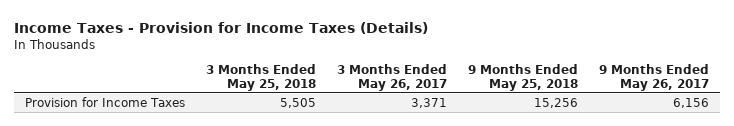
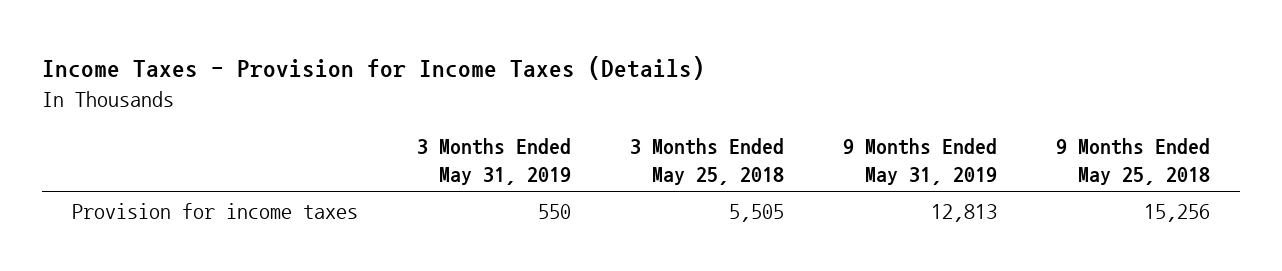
- | 3 Months Ended May 25, 2018 | 3 Months Ended May 26, 2017 | 9 Months Ended May 25, 2018 | 9 Months Ended May 26, 2017
+ | 3 Months Ended May 31, 2019 | 3 Months Ended May 25, 2018 | 9 Months Ended May 31, 2019 | 9 Months Ended May 25, 2018
- Provision for Income Taxes | 5,505 | 3,371 | 15,256 | 6,156
+ Provision for income taxes | 550 | 5,505 | 12,813 | 15,256

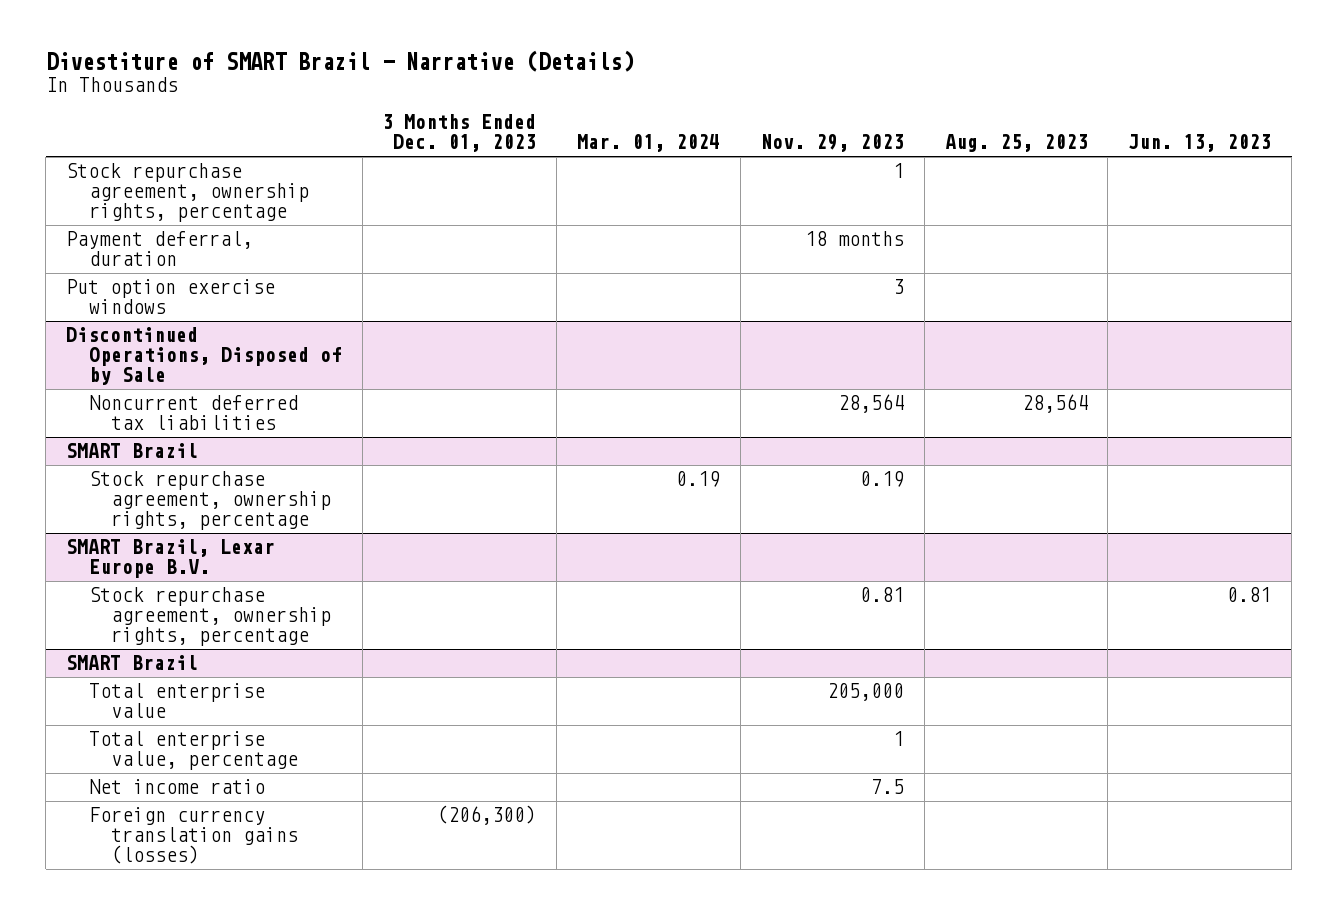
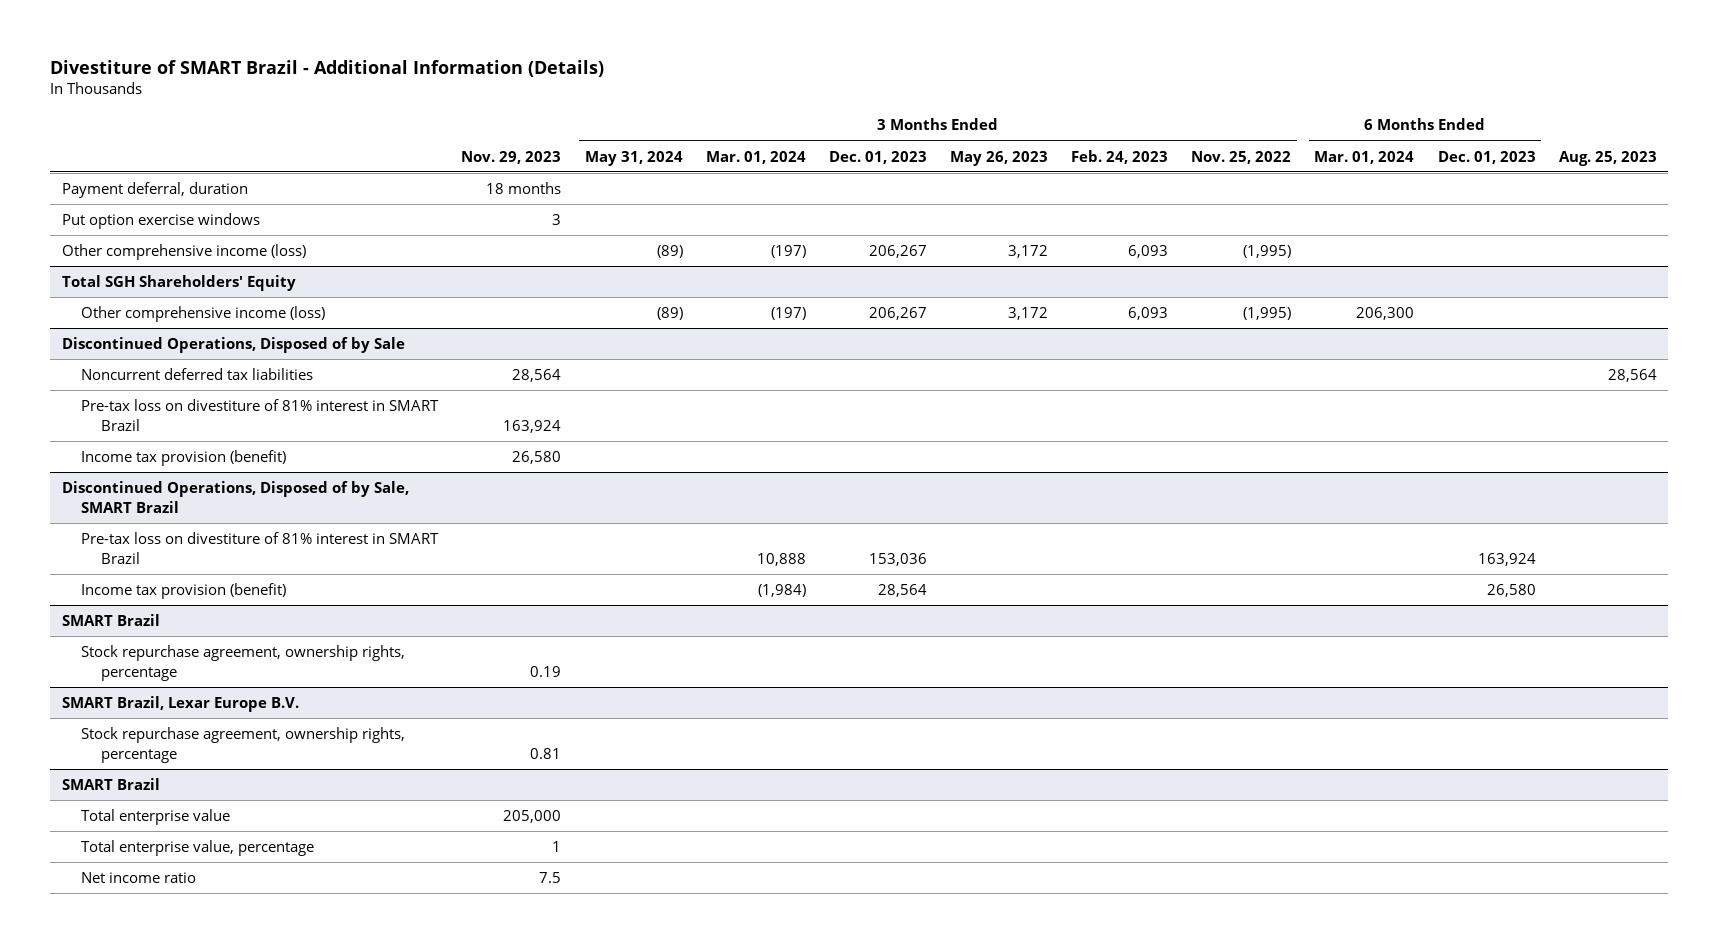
- Divestiture of SMART Brazil - Narrative (Details)
+ Divestiture of SMART Brazil - Additional Information (Details)
- | 3 Months Ended Dec. 01, 2023 | Mar. 01, 2024 | Nov. 29, 2023 | Aug. 25, 2023 | Jun. 13, 2023
+ | Nov. 29, 2023 | 3 Months Ended May 31, 2024 | 3 Months Ended Mar. 01, 2024 | 3 Months Ended Dec. 01, 2023 | 3 Months Ended May 26, 2023 | 3 Months Ended Feb. 24, 2023 | 3 Months Ended Nov. 25, 2022 | 6 Months Ended Mar. 01, 2024 | 6 Months Ended Dec. 01, 2023 | Aug. 25, 2023
- Stock repurchase agreement, ownership rights, percentage | | | 1 | |
+ Other comprehensive income (loss) | | (89) | (197) | 206,267 | 3,172 | 6,093 | (1,995) | | |
+ Total SGH Shareholders' Equity
+ Other comprehensive income (loss) | | (89) | (197) | 206,267 | 3,172 | 6,093 | (1,995) | 206,300 | |
@ Discontinued Operations, Disposed of by Sale
+ Pre-tax loss on divestiture of 81% interest in SMART Brazil | 163,924 | | | | | | | | |
+ Income tax provision (benefit) | 26,580 | | | | | | | | |
+ Discontinued Operations, Disposed of by Sale, SMART Brazil
+ Pre-tax loss on divestiture of 81% interest in SMART Brazil | | | 10,888 | 153,036 | | | | | 163,924 |
+ Income tax provision (benefit) | | | (1,984) | 28,564 | | | | | 26,580 |
@ SMART Brazil
- Foreign currency translation gains (losses) | (206,300) | | | |

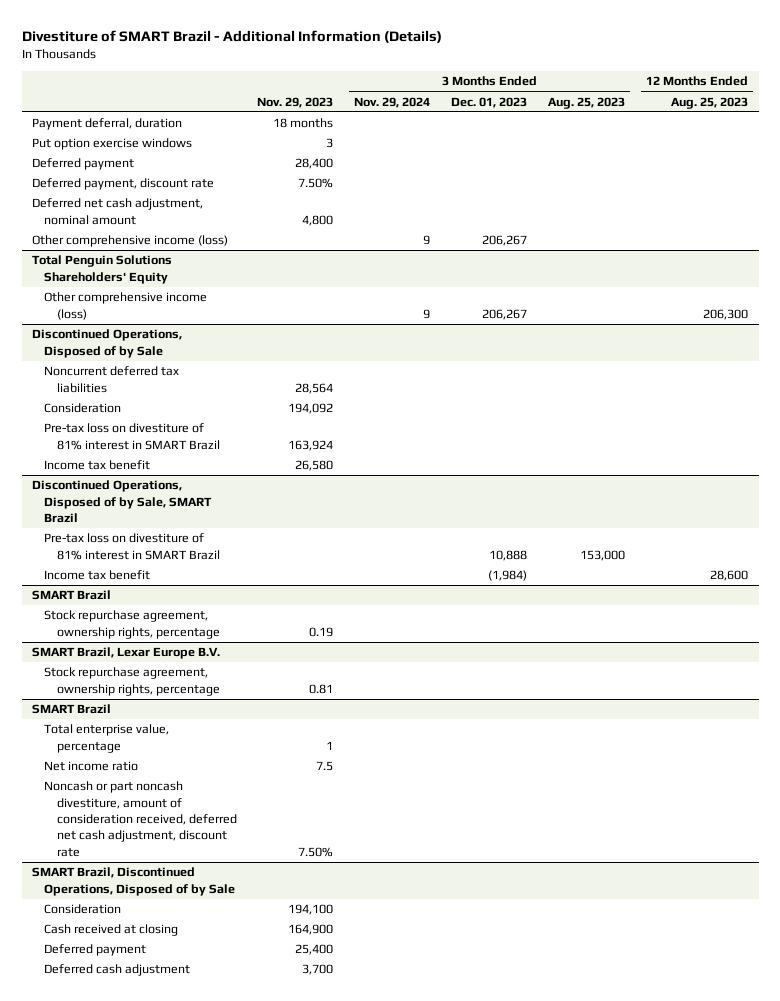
- | Nov. 29, 2023 | 3 Months Ended May 31, 2024 | 3 Months Ended Mar. 01, 2024 | 3 Months Ended Dec. 01, 2023 | 3 Months Ended May 26, 2023 | 3 Months Ended Feb. 24, 2023 | 3 Months Ended Nov. 25, 2022 | 6 Months Ended Mar. 01, 2024 | 6 Months Ended Dec. 01, 2023 | Aug. 25, 2023
+ | Nov. 29, 2023 | 3 Months Ended Nov. 29, 2024 | 3 Months Ended Dec. 01, 2023 | 3 Months Ended Aug. 25, 2023 | 12 Months Ended Aug. 25, 2023
+ Deferred payment | 28,400 | | | |
+ Deferred payment, discount rate | 7.50% | | | |
+ Deferred net cash adjustment, nominal amount | 4,800 | | | |
- Total SGH Shareholders' Equity
+ Total Penguin Solutions Shareholders' Equity
@ Discontinued Operations, Disposed of by Sale
+ Consideration | 194,092 | | | |
- Income tax provision (benefit) | 26,580 | | | | | | | | |
+ Income tax benefit | 26,580 | | | |
@ Discontinued Operations, Disposed of by Sale, SMART Brazil
- Pre-tax loss on divestiture of 81% interest in SMART Brazil | | | 10,888 | 153,036 | | | | | 163,924 |
- Income tax provision (benefit) | | | (1,984) | 28,564 | | | | | 26,580 |
+ Pre-tax loss on divestiture of 81% interest in SMART Brazil | | | 10,888 | 153,000 |
+ Income tax benefit | | | (1,984) | | 28,600
@ SMART Brazil
- Total enterprise value | 205,000 | | | | | | | | |
+ Noncash or part noncash divestiture, amount of consideration received, deferred net cash adjustment, discount rate | 7.50% | | | |
+ SMART Brazil, Discontinued Operations, Disposed of by Sale
+ Consideration | 194,100 | | | |
+ Cash received at closing | 164,900 | | | |
+ Deferred payment | 25,400 | | | |
+ Deferred cash adjustment | 3,700 | | | |

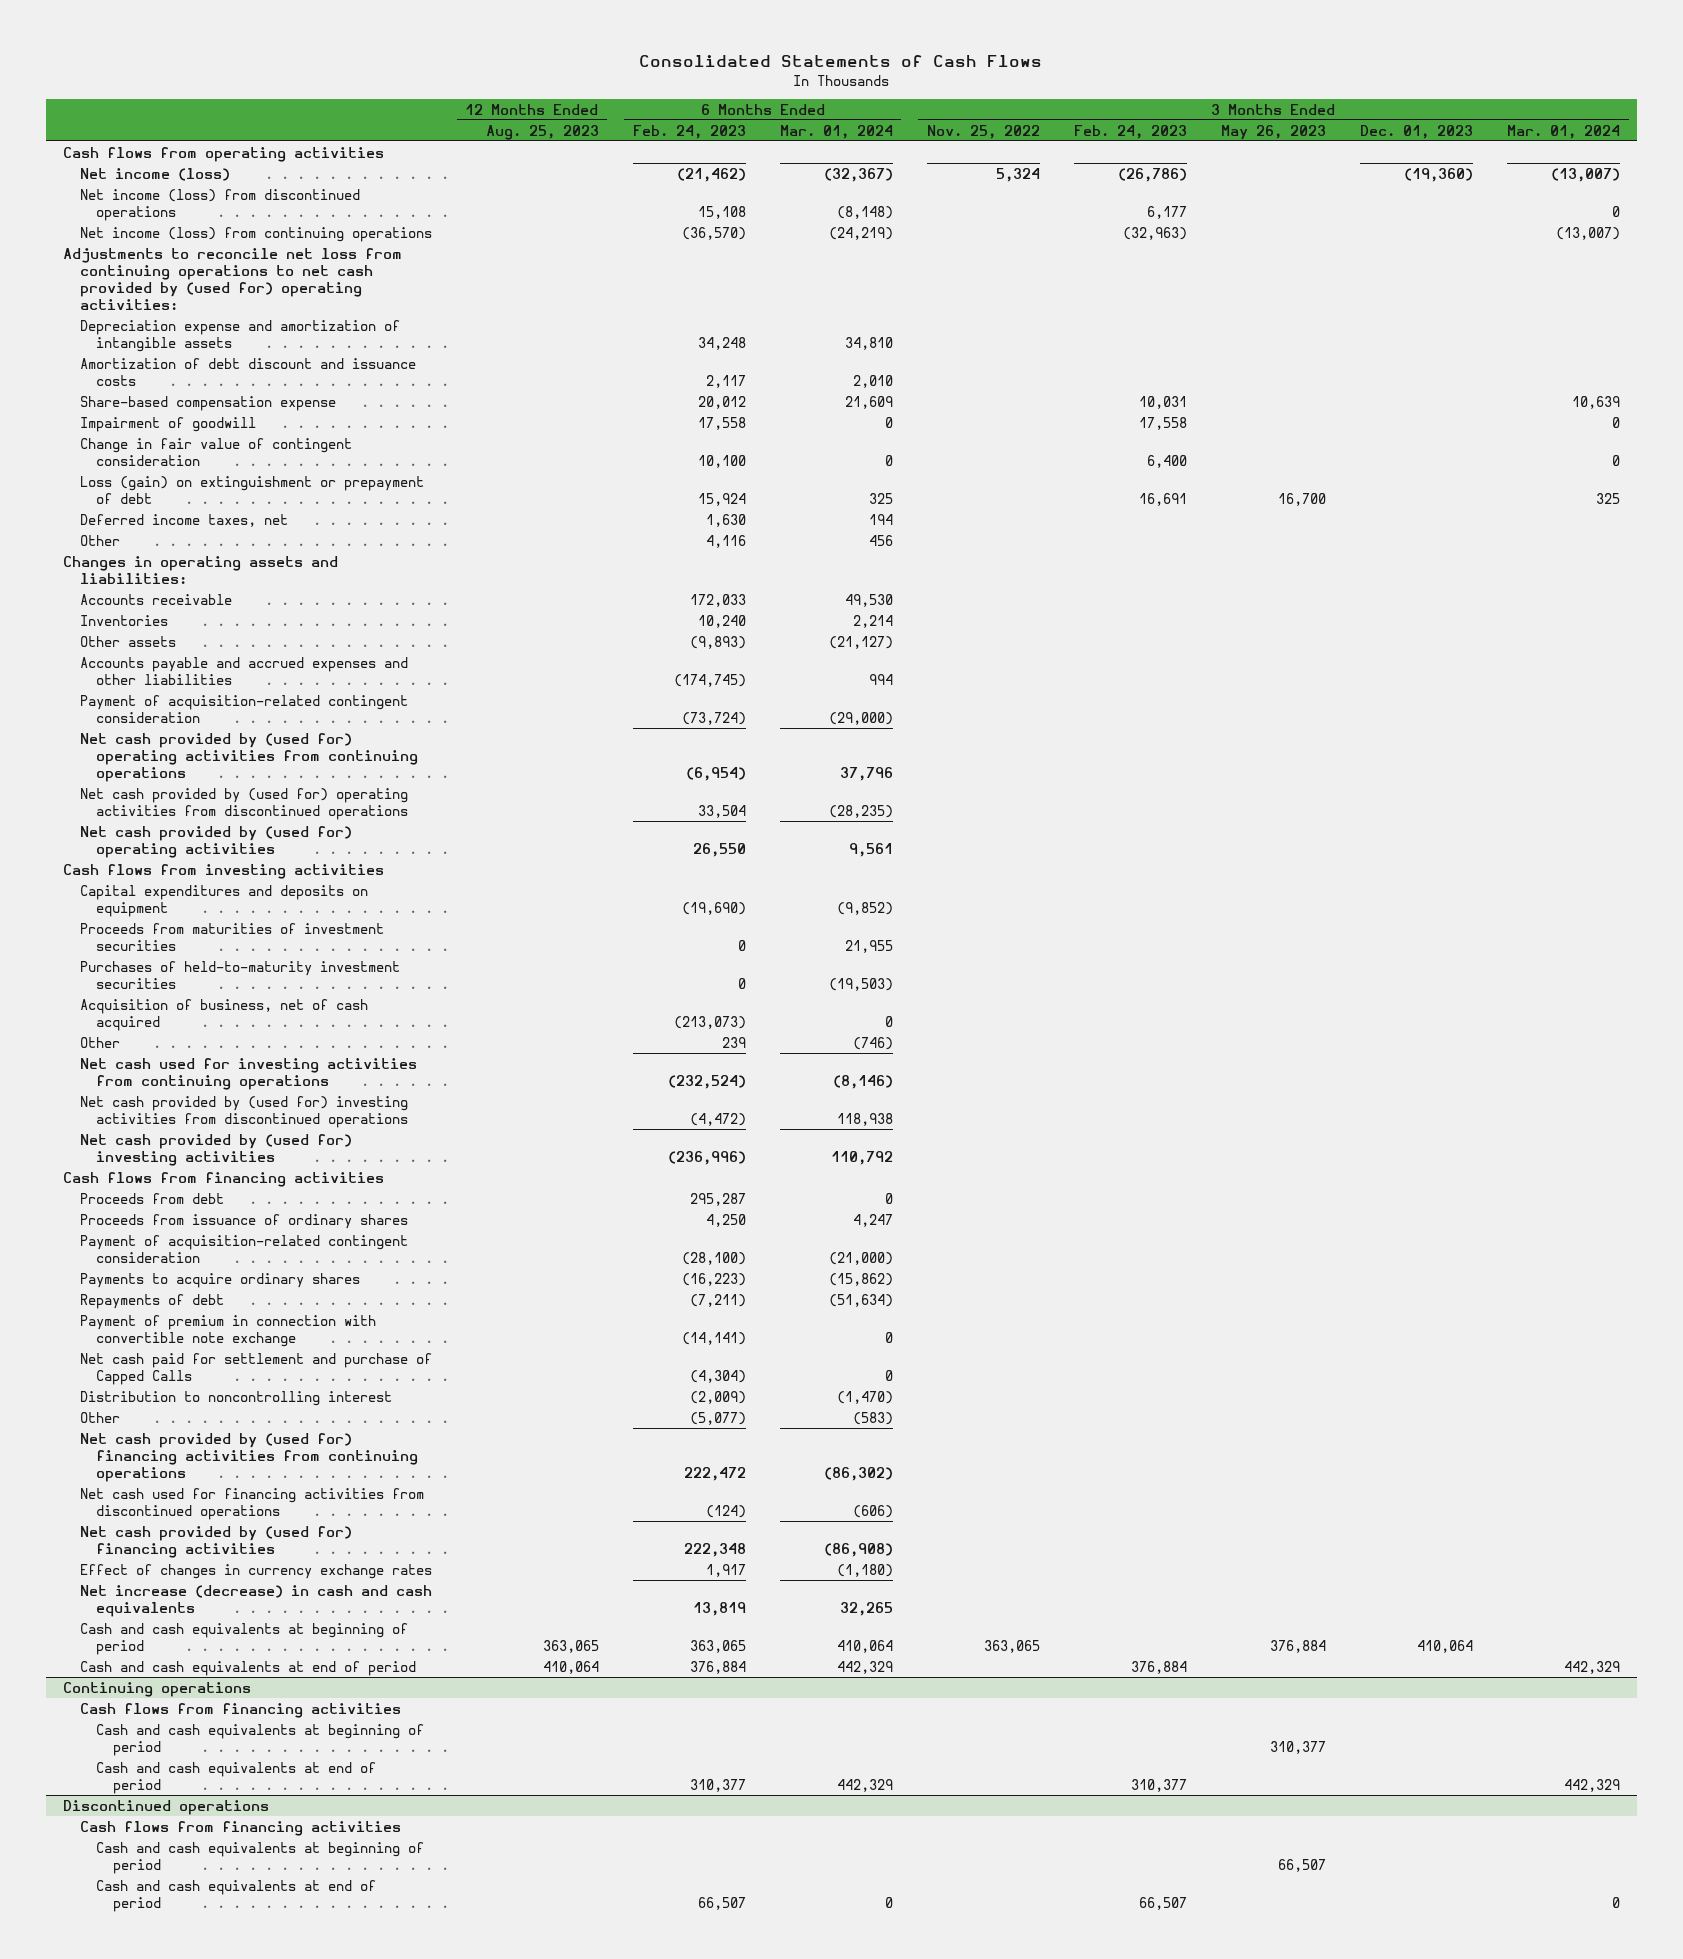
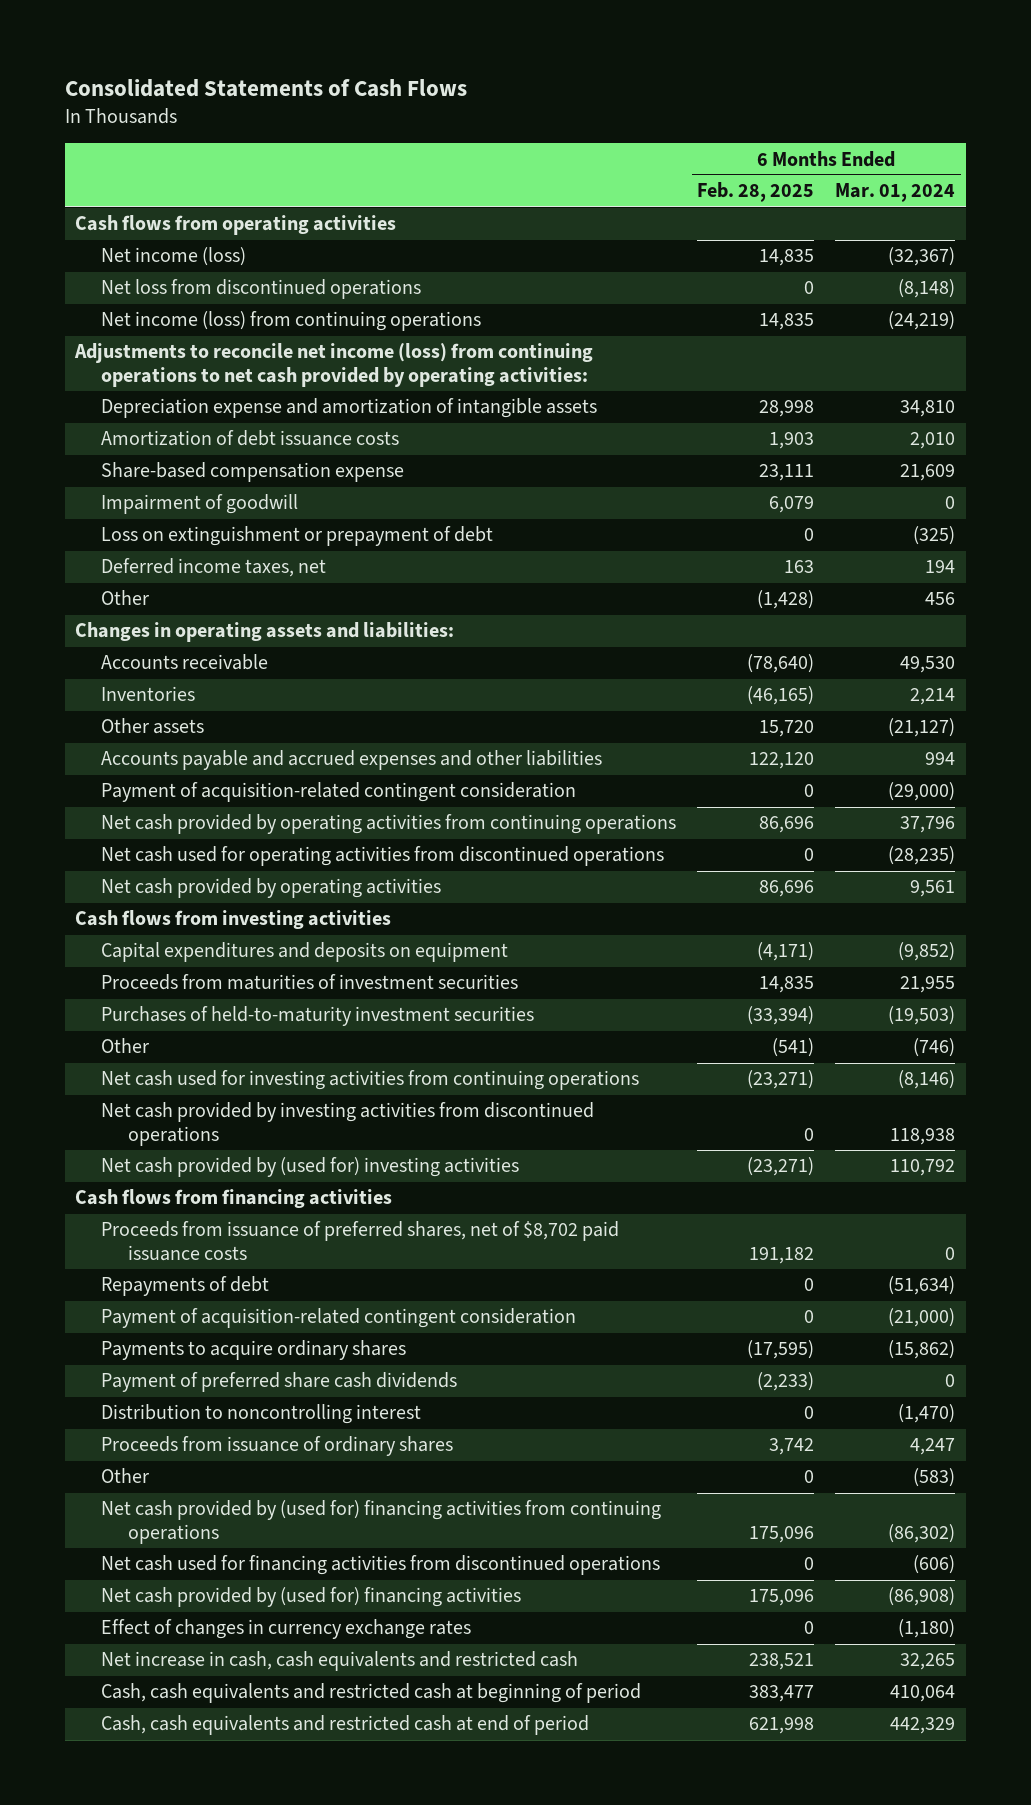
- | 12 Months Ended Aug. 25, 2023 | 6 Months Ended Feb. 24, 2023 | 6 Months Ended Mar. 01, 2024 | 3 Months Ended Nov. 25, 2022 | 3 Months Ended Feb. 24, 2023 | 3 Months Ended May 26, 2023 | 3 Months Ended Dec. 01, 2023 | 3 Months Ended Mar. 01, 2024
+ | 6 Months Ended Feb. 28, 2025 | 6 Months Ended Mar. 01, 2024
- Net income (loss) from discontinued operations | | 15,108 | (8,148) | | 6,177 | | | 0
+ Net loss from discontinued operations | 0 | (8,148)
- Adjustments to reconcile net loss from continuing operations to net cash provided by (used for) operating activities:
+ Adjustments to reconcile net income (loss) from continuing operations to net cash provided by operating activities:
- Amortization of debt discount and issuance costs | | 2,117 | 2,010 | | | | |
+ Amortization of debt issuance costs | 1,903 | 2,010
- Change in fair value of contingent consideration | | 10,100 | 0 | | 6,400 | | | 0
- Loss (gain) on extinguishment or prepayment of debt | | 15,924 | 325 | | 16,691 | 16,700 | | 325
+ Loss on extinguishment or prepayment of debt | 0 | (325)
- Net cash provided by (used for) operating activities from continuing operations | | (6,954) | 37,796 | | | | |
- Net cash provided by (used for) operating activities from discontinued operations | | 33,504 | (28,235) | | | | |
- Net cash provided by (used for) operating activities | | 26,550 | 9,561 | | | | |
+ Net cash provided by operating activities from continuing operations | 86,696 | 37,796
+ Net cash used for operating activities from discontinued operations | 0 | (28,235)
+ Net cash provided by operating activities | 86,696 | 9,561
- Acquisition of business, net of cash acquired | | (213,073) | 0 | | | | |
- Net cash provided by (used for) investing activities from discontinued operations | | (4,472) | 118,938 | | | | |
+ Net cash provided by investing activities from discontinued operations | 0 | 118,938
- Proceeds from debt | | 295,287 | 0 | | | | |
+ Proceeds from issuance of preferred shares, net of $8,702 paid issuance costs | 191,182 | 0
moved up: Repayments of debt | 0 | (51,634)
- Payment of premium in connection with convertible note exchange | | (14,141) | 0 | | | | |
- Net cash paid for settlement and purchase of Capped Calls | | (4,304) | 0 | | | | |
+ Payment of preferred share cash dividends | (2,233) | 0
moved down: Proceeds from issuance of ordinary shares | 3,742 | 4,247
- Net increase (decrease) in cash and cash equivalents | | 13,819 | 32,265 | | | | |
- Cash and cash equivalents at beginning of period | 363,065 | 363,065 | 410,064 | 363,065 | | 376,884 | 410,064 |
- Cash and cash equivalents at end of period | 410,064 | 376,884 | 442,329 | | 376,884 | | | 442,329
- Continuing operations
- Cash flows from financing activities
- Cash and cash equivalents at beginning of period | | | | | | 310,377 | |
- Cash and cash equivalents at end of period | | 310,377 | 442,329 | | 310,377 | | | 442,329
- Discontinued operations
- Cash flows from financing activities
- Cash and cash equivalents at beginning of period | | | | | | 66,507 | |
- Cash and cash equivalents at end of period | | 66,507 | 0 | | 66,507 | | | 0
+ Net increase in cash, cash equivalents and restricted cash | 238,521 | 32,265
+ Cash, cash equivalents and restricted cash at beginning of period | 383,477 | 410,064
+ Cash, cash equivalents and restricted cash at end of period | 621,998 | 442,329

